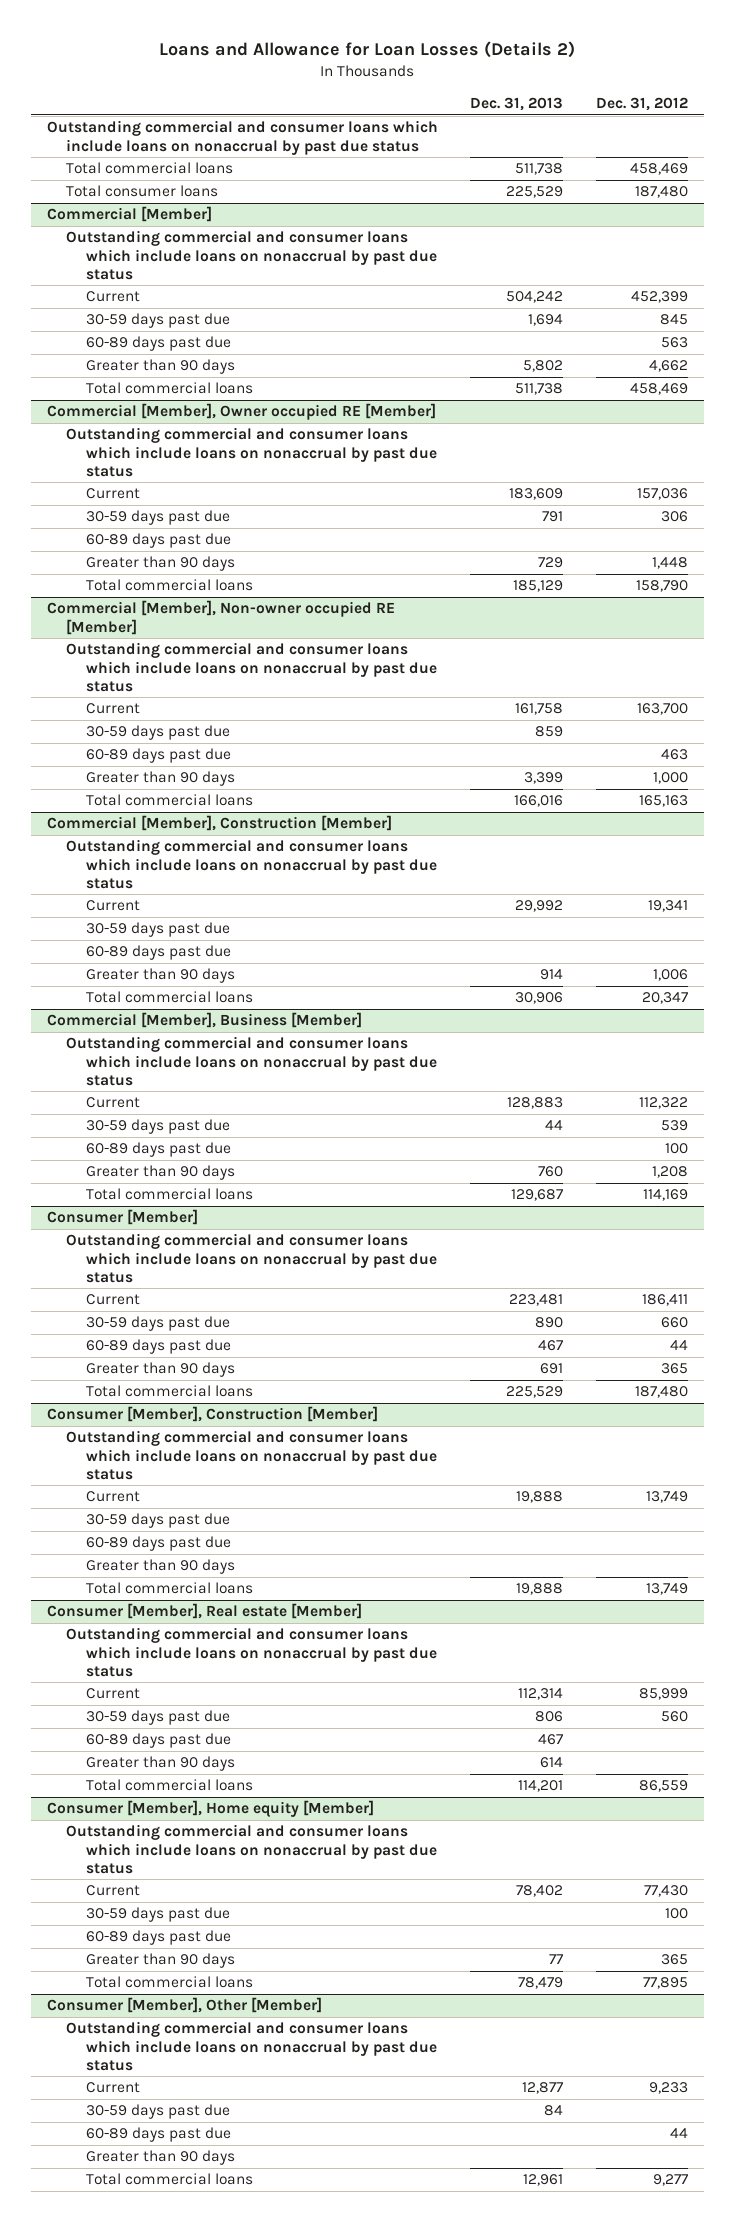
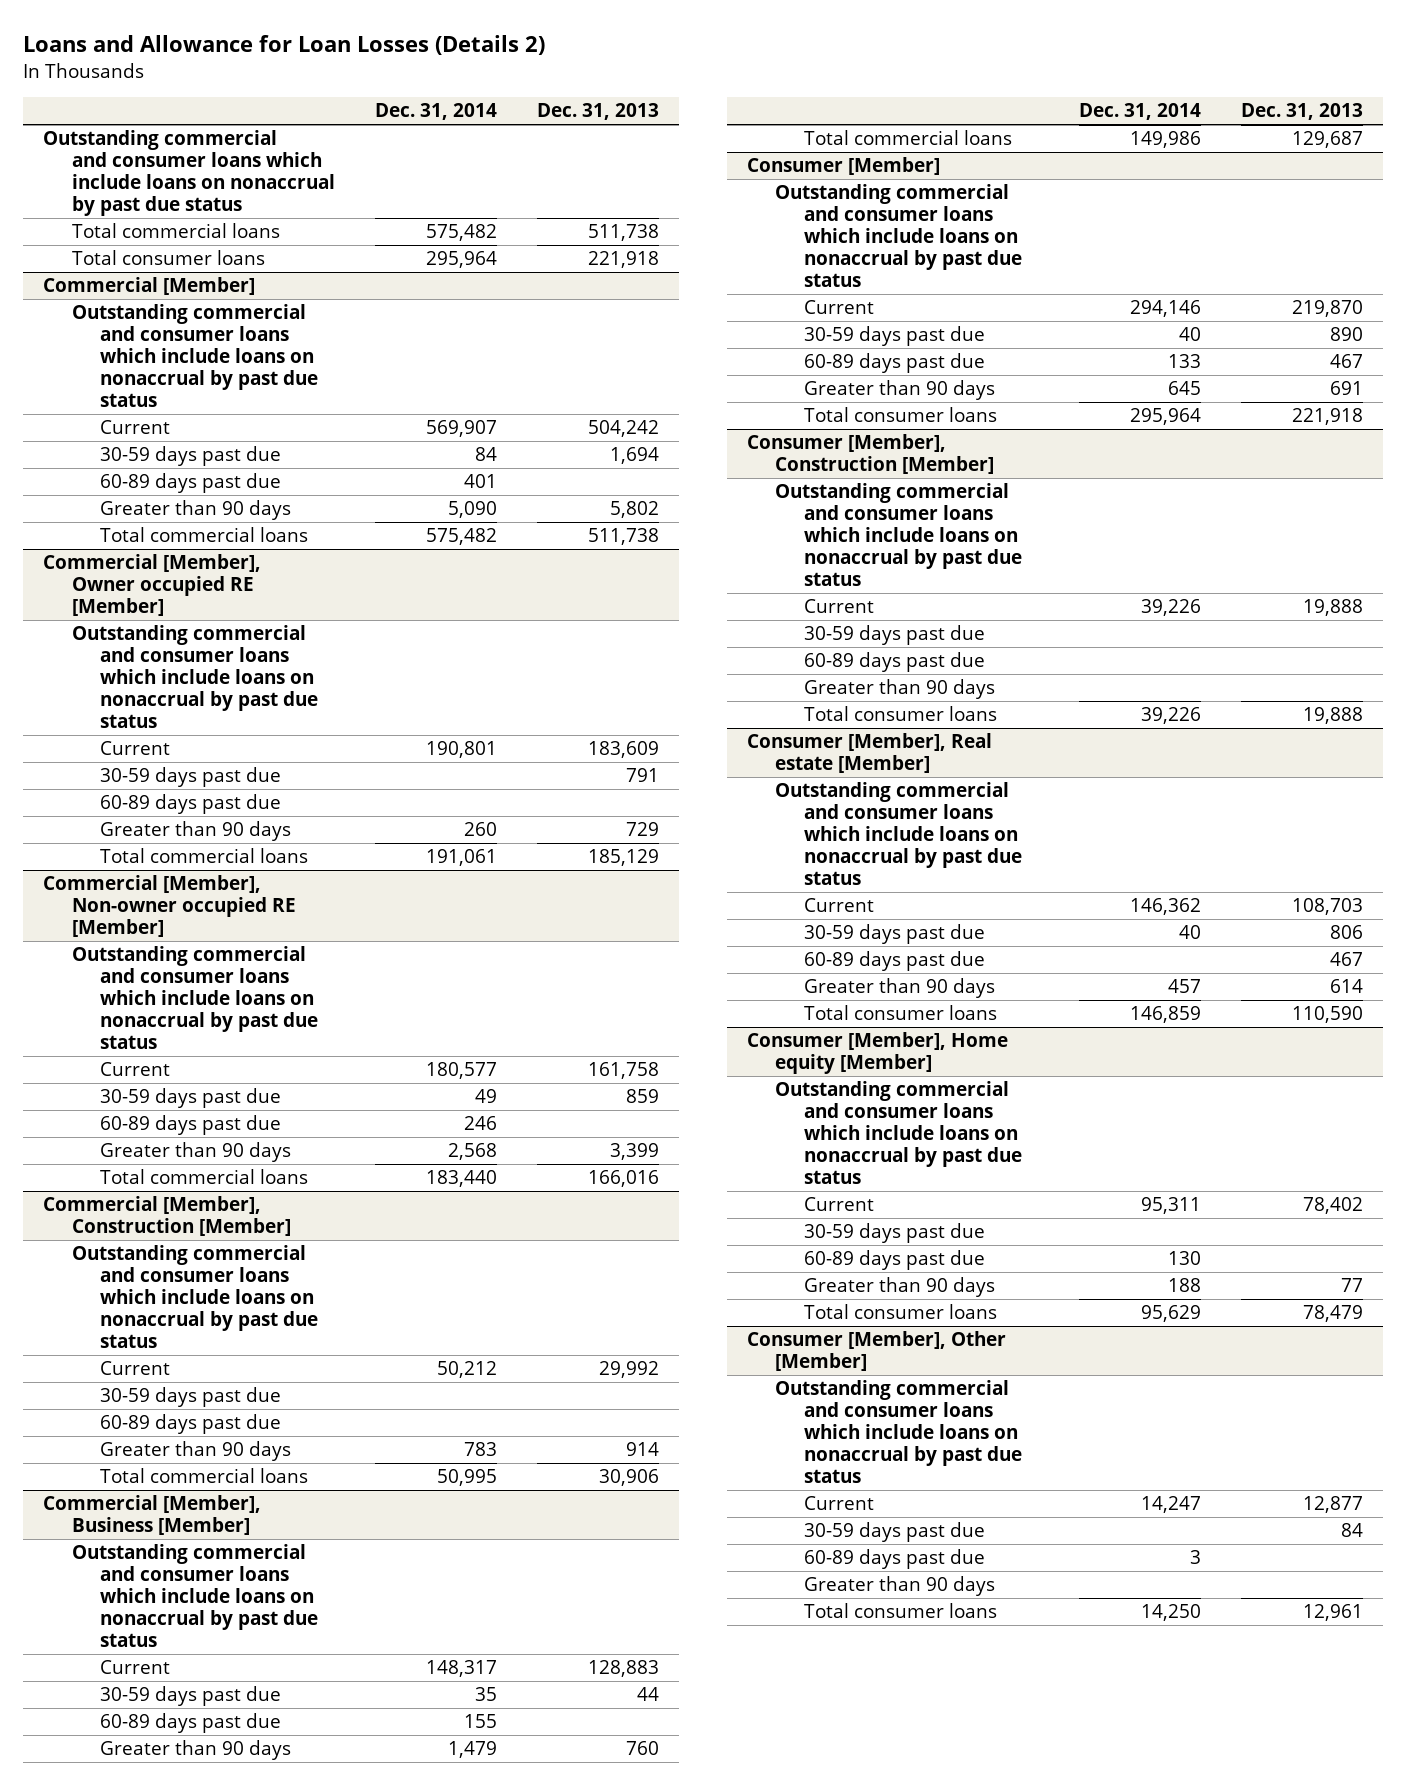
- | Dec. 31, 2013 | Dec. 31, 2012
+ | Dec. 31, 2014 | Dec. 31, 2013
- Total consumer loans | 225,529 | 187,480
+ Total consumer loans | 295,964 | 221,918
@ Consumer [Member]
- Current | 223,481 | 186,411
+ Current | 294,146 | 219,870
- Total commercial loans | 225,529 | 187,480
+ Total consumer loans | 295,964 | 221,918
@ Consumer [Member], Construction [Member]
- Total commercial loans | 19,888 | 13,749
+ Total consumer loans | 39,226 | 19,888
@ Consumer [Member], Real estate [Member]
- Current | 112,314 | 85,999
+ Current | 146,362 | 108,703
- Total commercial loans | 114,201 | 86,559
+ Total consumer loans | 146,859 | 110,590
@ Consumer [Member], Home equity [Member]
- Total commercial loans | 78,479 | 77,895
+ Total consumer loans | 95,629 | 78,479
@ Consumer [Member], Other [Member]
- Total commercial loans | 12,961 | 9,277
+ Total consumer loans | 14,250 | 12,961

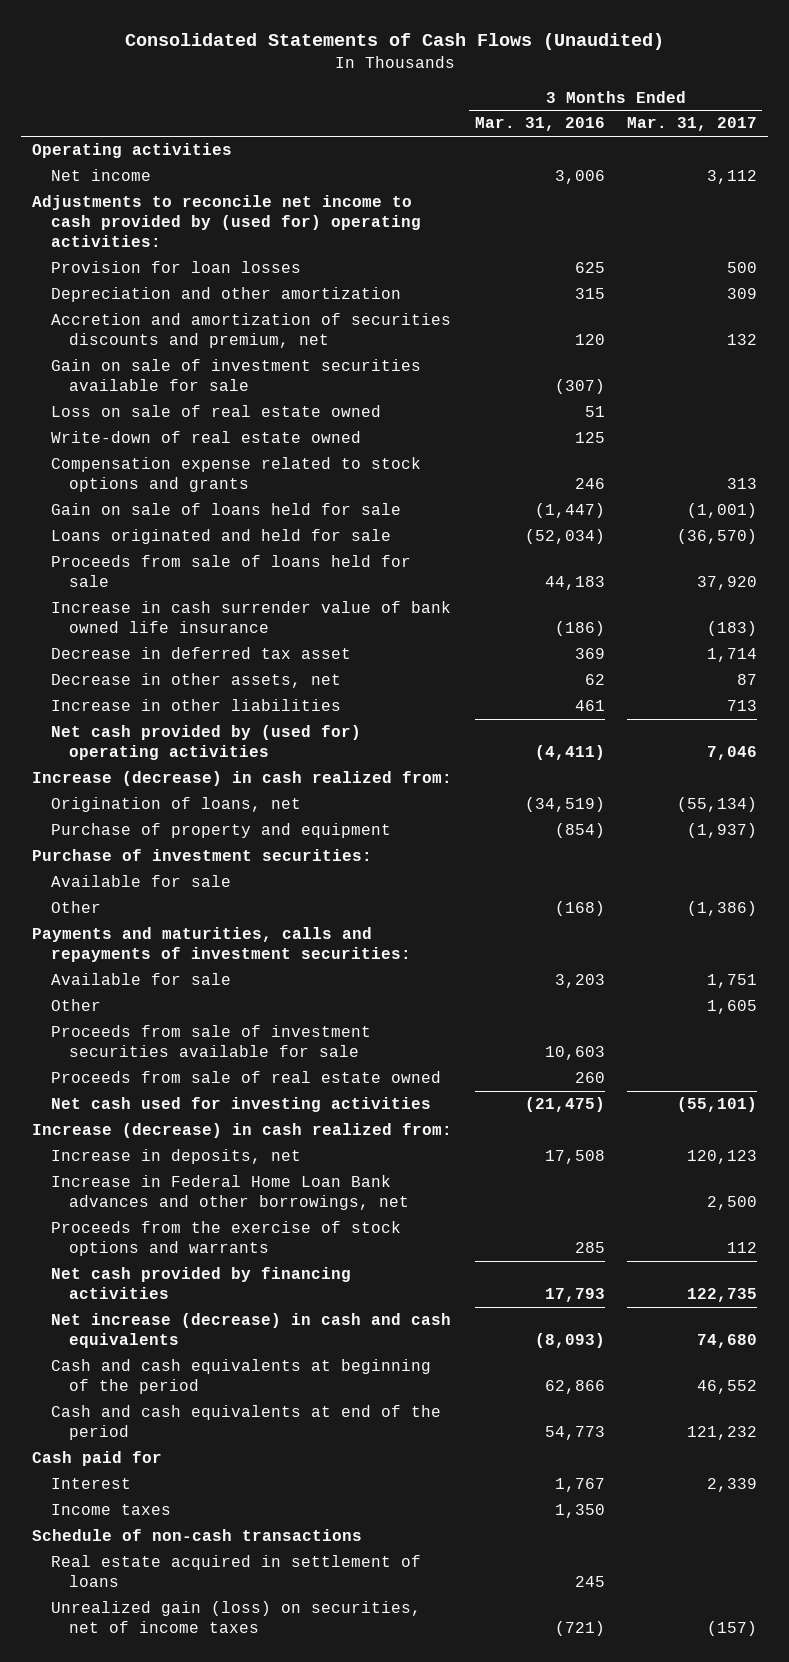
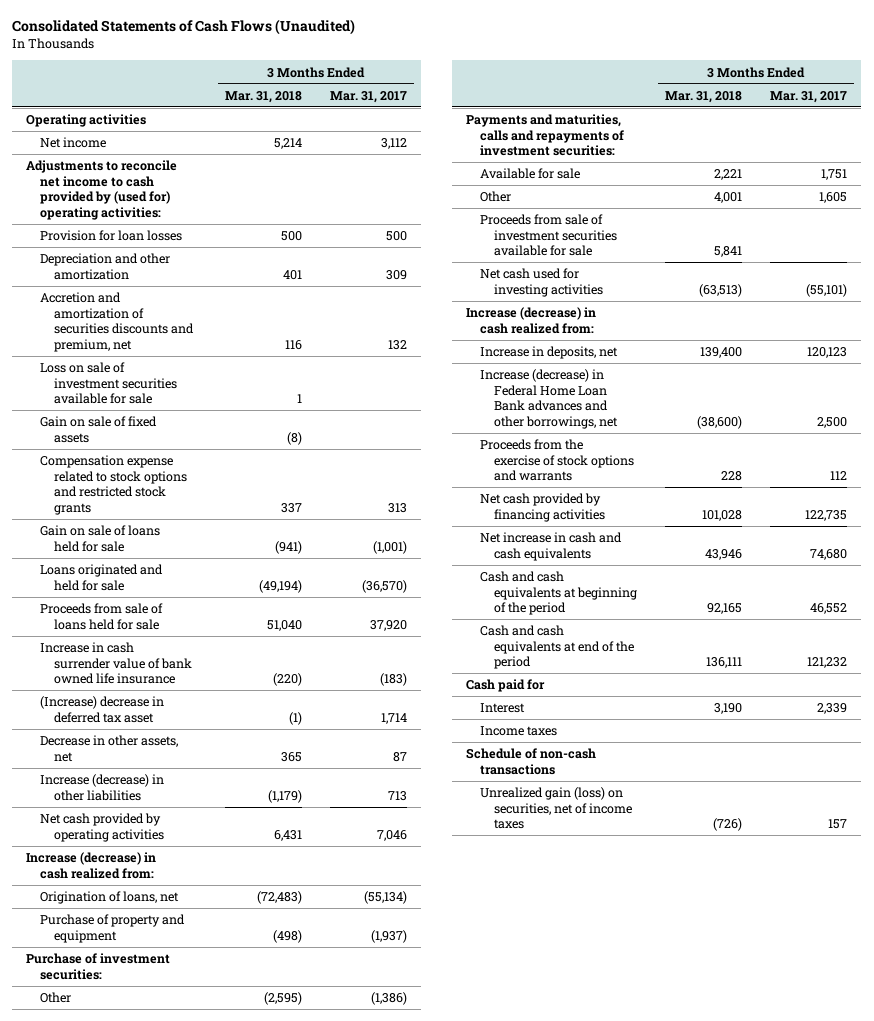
- | 3 Months Ended Mar. 31, 2016 | 3 Months Ended Mar. 31, 2017
+ | 3 Months Ended Mar. 31, 2018 | 3 Months Ended Mar. 31, 2017
- Gain on sale of investment securities available for sale | (307) |
- Loss on sale of real estate owned | 51 |
- Write-down of real estate owned | 125 |
- Compensation expense related to stock options and grants | 246 | 313
+ Loss on sale of investment securities available for sale | 1 |
+ Gain on sale of fixed assets | (8) |
+ Compensation expense related to stock options and restricted stock grants | 337 | 313
- Decrease in deferred tax asset | 369 | 1,714
+ (Increase) decrease in deferred tax asset | (1) | 1,714
- Increase in other liabilities | 461 | 713
- Net cash provided by (used for) operating activities | (4,411) | 7,046
+ Increase (decrease) in other liabilities | (1,179) | 713
+ Net cash provided by operating activities | 6,431 | 7,046
- Available for sale
- Proceeds from sale of real estate owned | 260 |
- Increase in Federal Home Loan Bank advances and other borrowings, net | | 2,500
+ Increase (decrease) in Federal Home Loan Bank advances and other borrowings, net | (38,600) | 2,500
- Net increase (decrease) in cash and cash equivalents | (8,093) | 74,680
+ Net increase in cash and cash equivalents | 43,946 | 74,680
- Real estate acquired in settlement of loans | 245 |
- Unrealized gain (loss) on securities, net of income taxes | (721) | (157)
+ Unrealized gain (loss) on securities, net of income taxes | (726) | 157

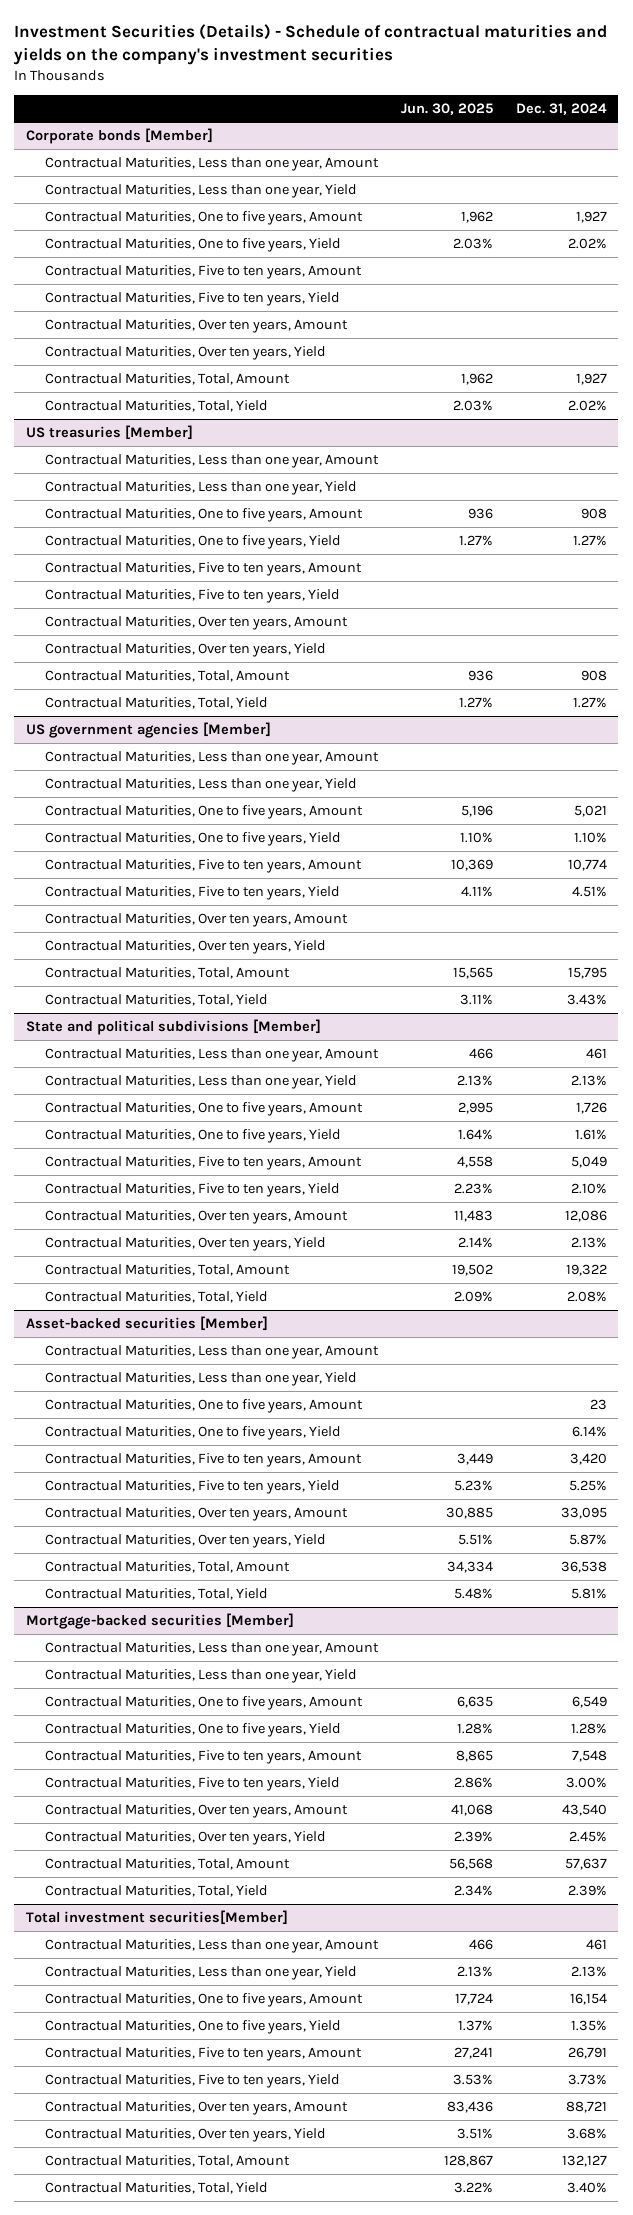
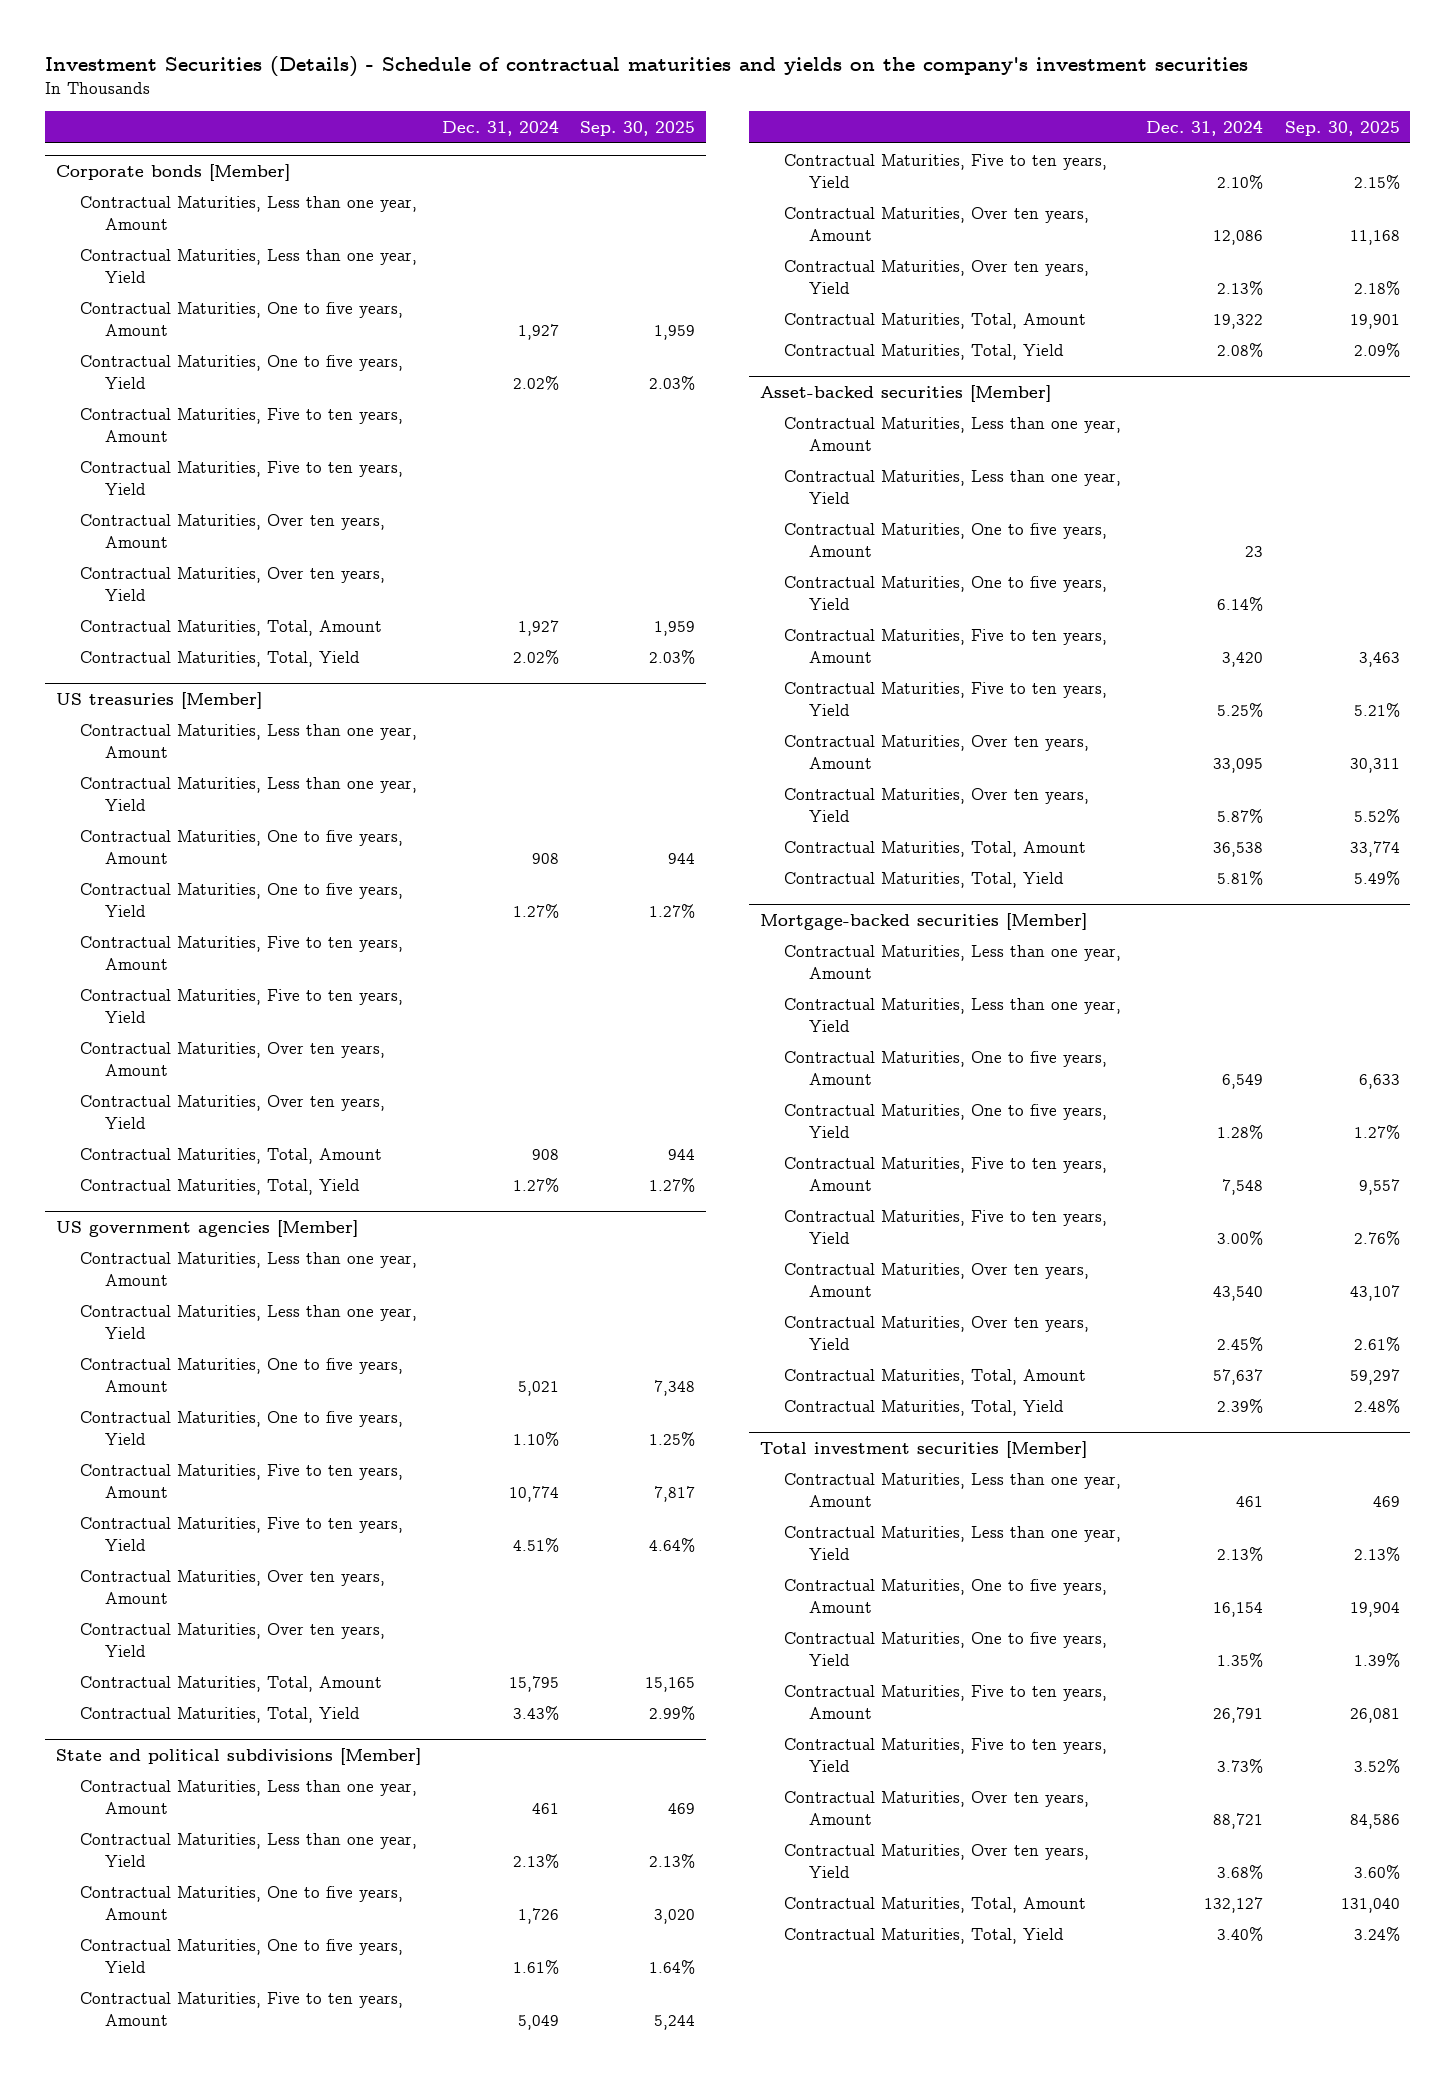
- | Jun. 30, 2025 | Dec. 31, 2024
+ | Dec. 31, 2024 | Sep. 30, 2025
- Total investment securities[Member]
+ Total investment securities [Member]

